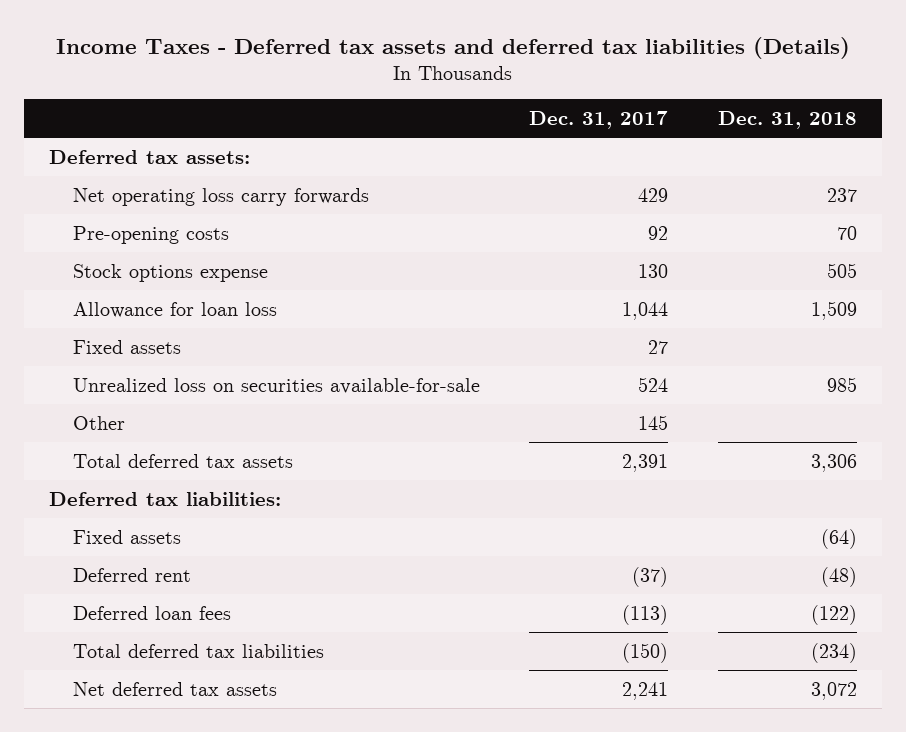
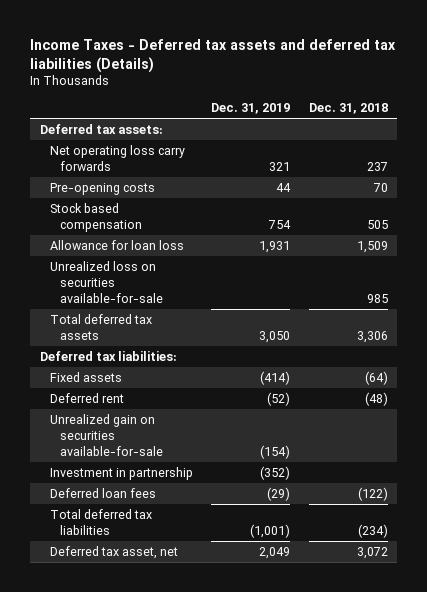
- | Dec. 31, 2017 | Dec. 31, 2018
+ | Dec. 31, 2019 | Dec. 31, 2018
- Stock options expense | 130 | 505
+ Stock based compensation | 754 | 505
- Fixed assets | 27 |
- Other | 145 |
+ Unrealized gain on securities available-for-sale | (154) |
+ Investment in partnership | (352) |
- Net deferred tax assets | 2,241 | 3,072
+ Deferred tax asset, net | 2,049 | 3,072

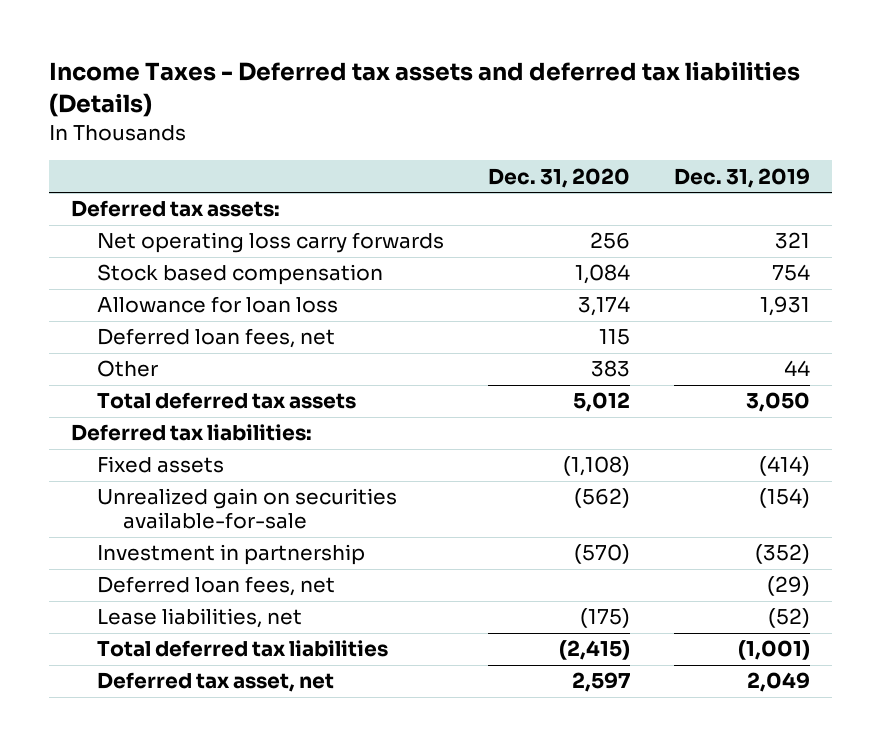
- | Dec. 31, 2019 | Dec. 31, 2018
+ | Dec. 31, 2020 | Dec. 31, 2019
- Pre-opening costs | 44 | 70
- Unrealized loss on securities available-for-sale | | 985
+ Deferred loan fees, net | 115 |
+ Other | 383 | 44
- Deferred rent | (52) | (48)
- Deferred loan fees | (29) | (122)
+ Deferred loan fees, net | | (29)
+ Lease liabilities, net | (175) | (52)

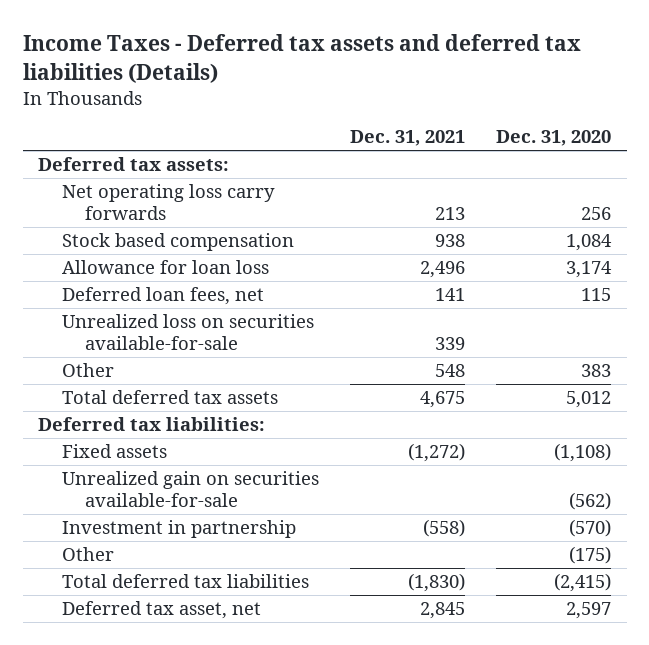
- | Dec. 31, 2020 | Dec. 31, 2019
+ | Dec. 31, 2021 | Dec. 31, 2020
+ Unrealized loss on securities available-for-sale | 339 |
- Deferred loan fees, net | | (29)
- Lease liabilities, net | (175) | (52)
+ Other | | (175)

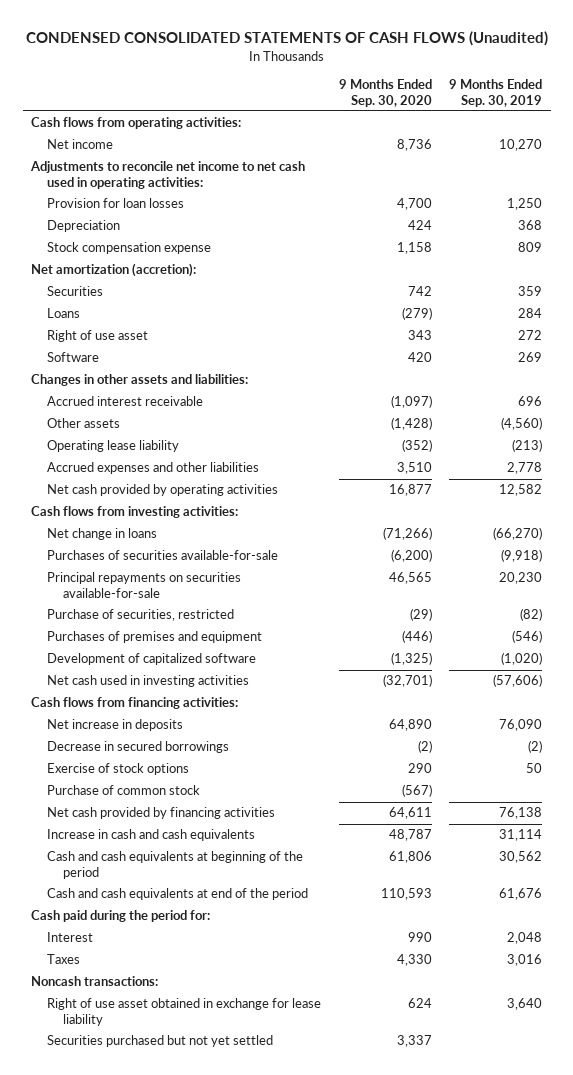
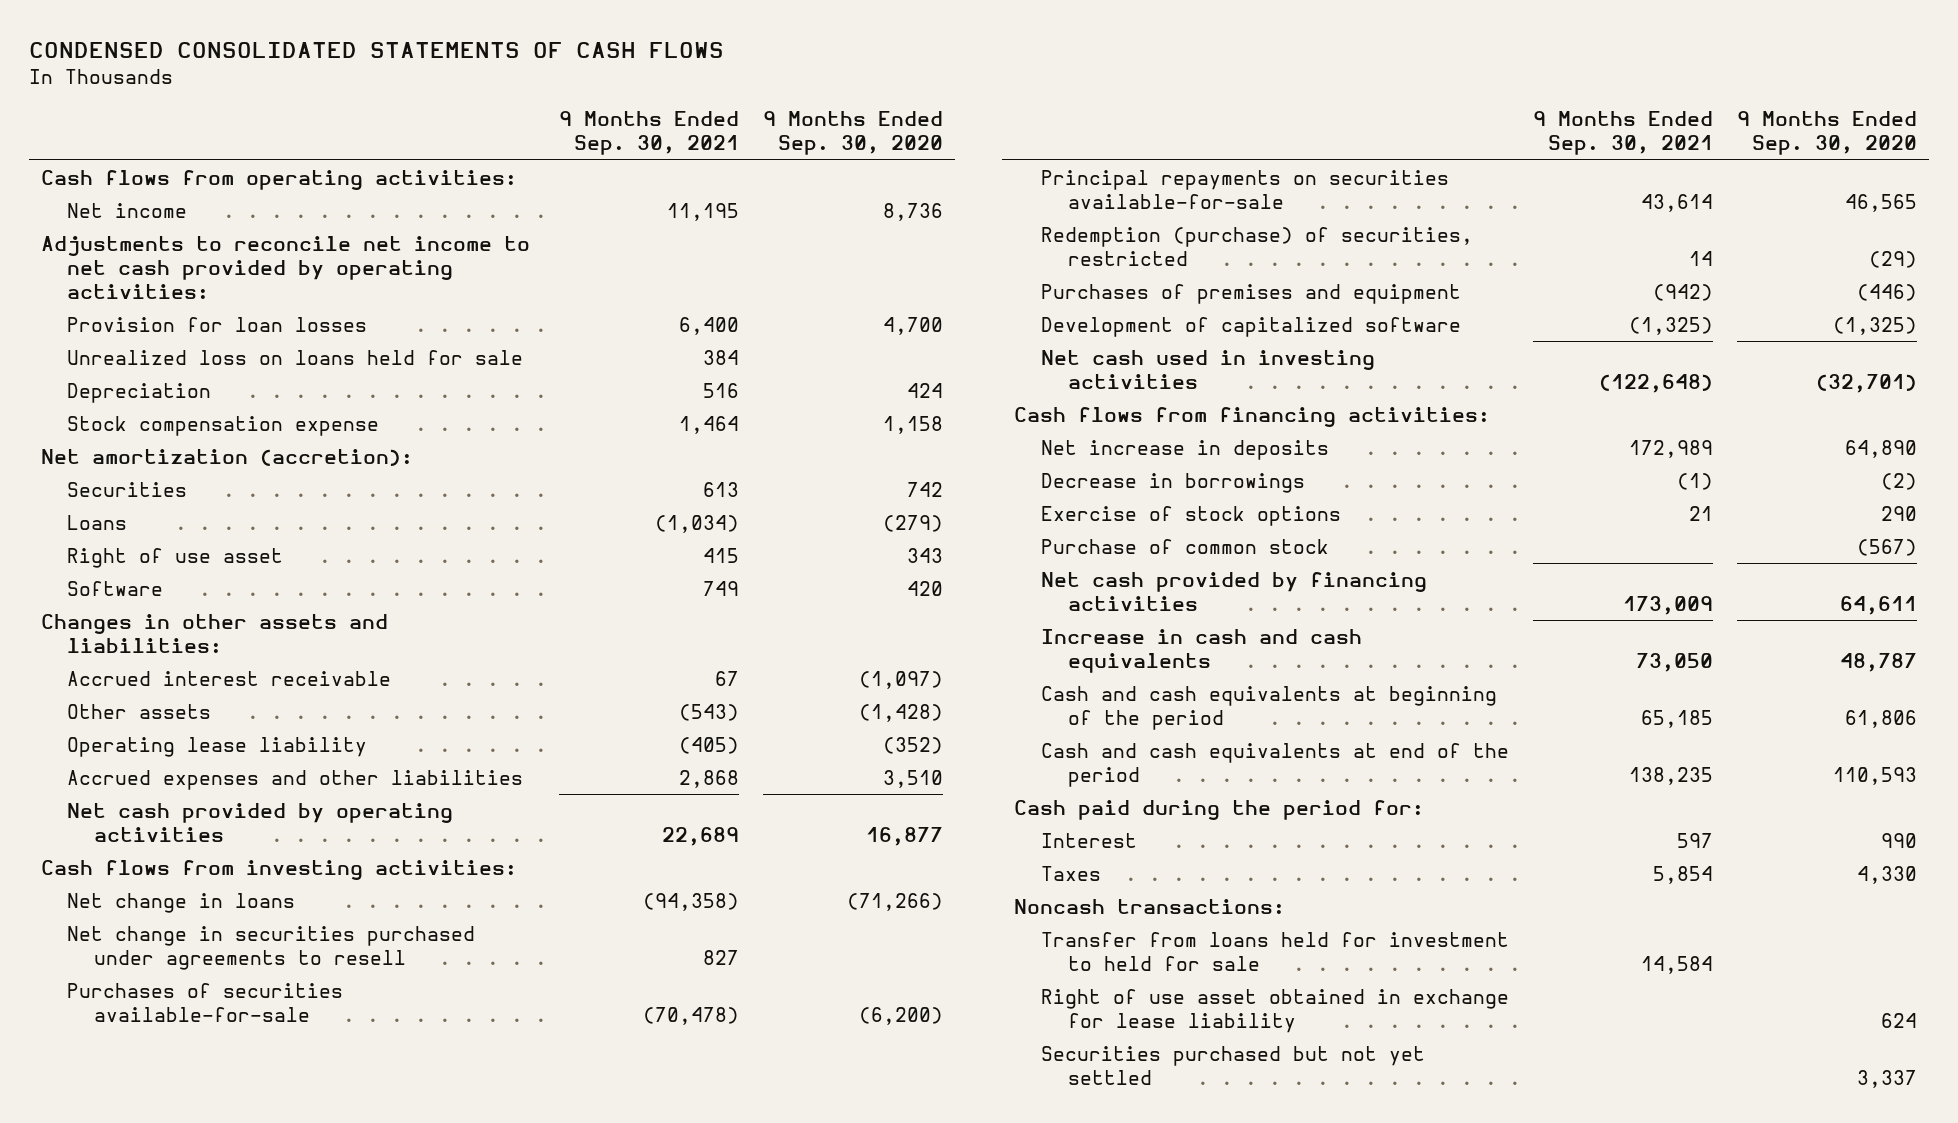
- CONDENSED CONSOLIDATED STATEMENTS OF CASH FLOWS (Unaudited)
+ CONDENSED CONSOLIDATED STATEMENTS OF CASH FLOWS
- | 9 Months Ended Sep. 30, 2020 | 9 Months Ended Sep. 30, 2019
+ | 9 Months Ended Sep. 30, 2021 | 9 Months Ended Sep. 30, 2020
- Adjustments to reconcile net income to net cash used in operating activities:
+ Adjustments to reconcile net income to net cash provided by operating activities:
+ Unrealized loss on loans held for sale | 384 |
+ Net change in securities purchased under agreements to resell | 827 |
- Purchase of securities, restricted | (29) | (82)
+ Redemption (purchase) of securities, restricted | 14 | (29)
- Decrease in secured borrowings | (2) | (2)
+ Decrease in borrowings | (1) | (2)
+ Transfer from loans held for investment to held for sale | 14,584 |

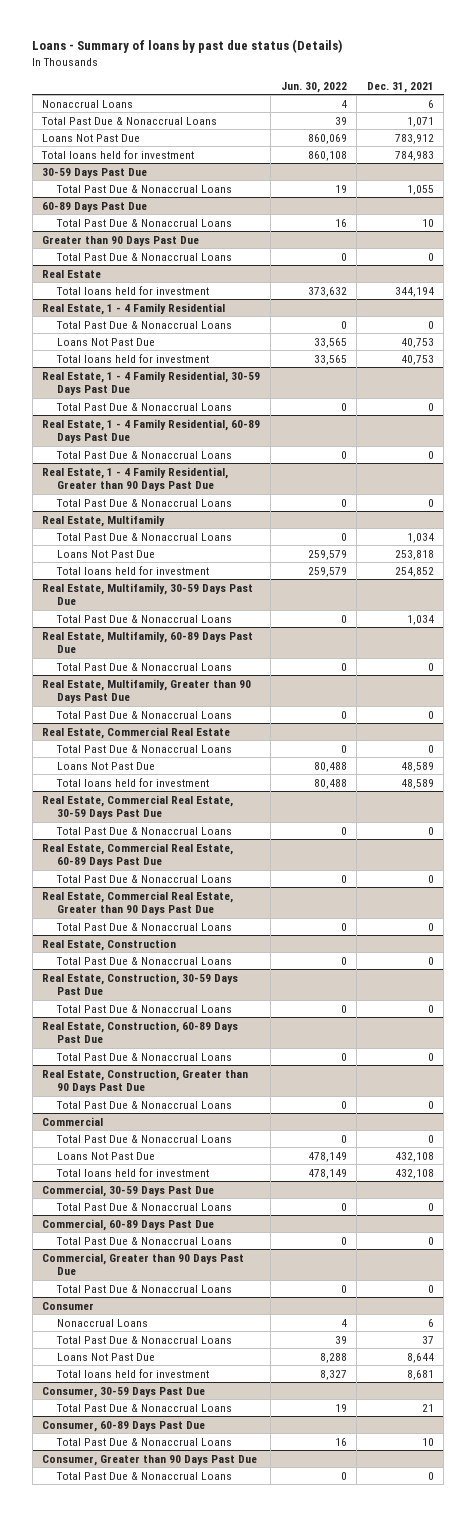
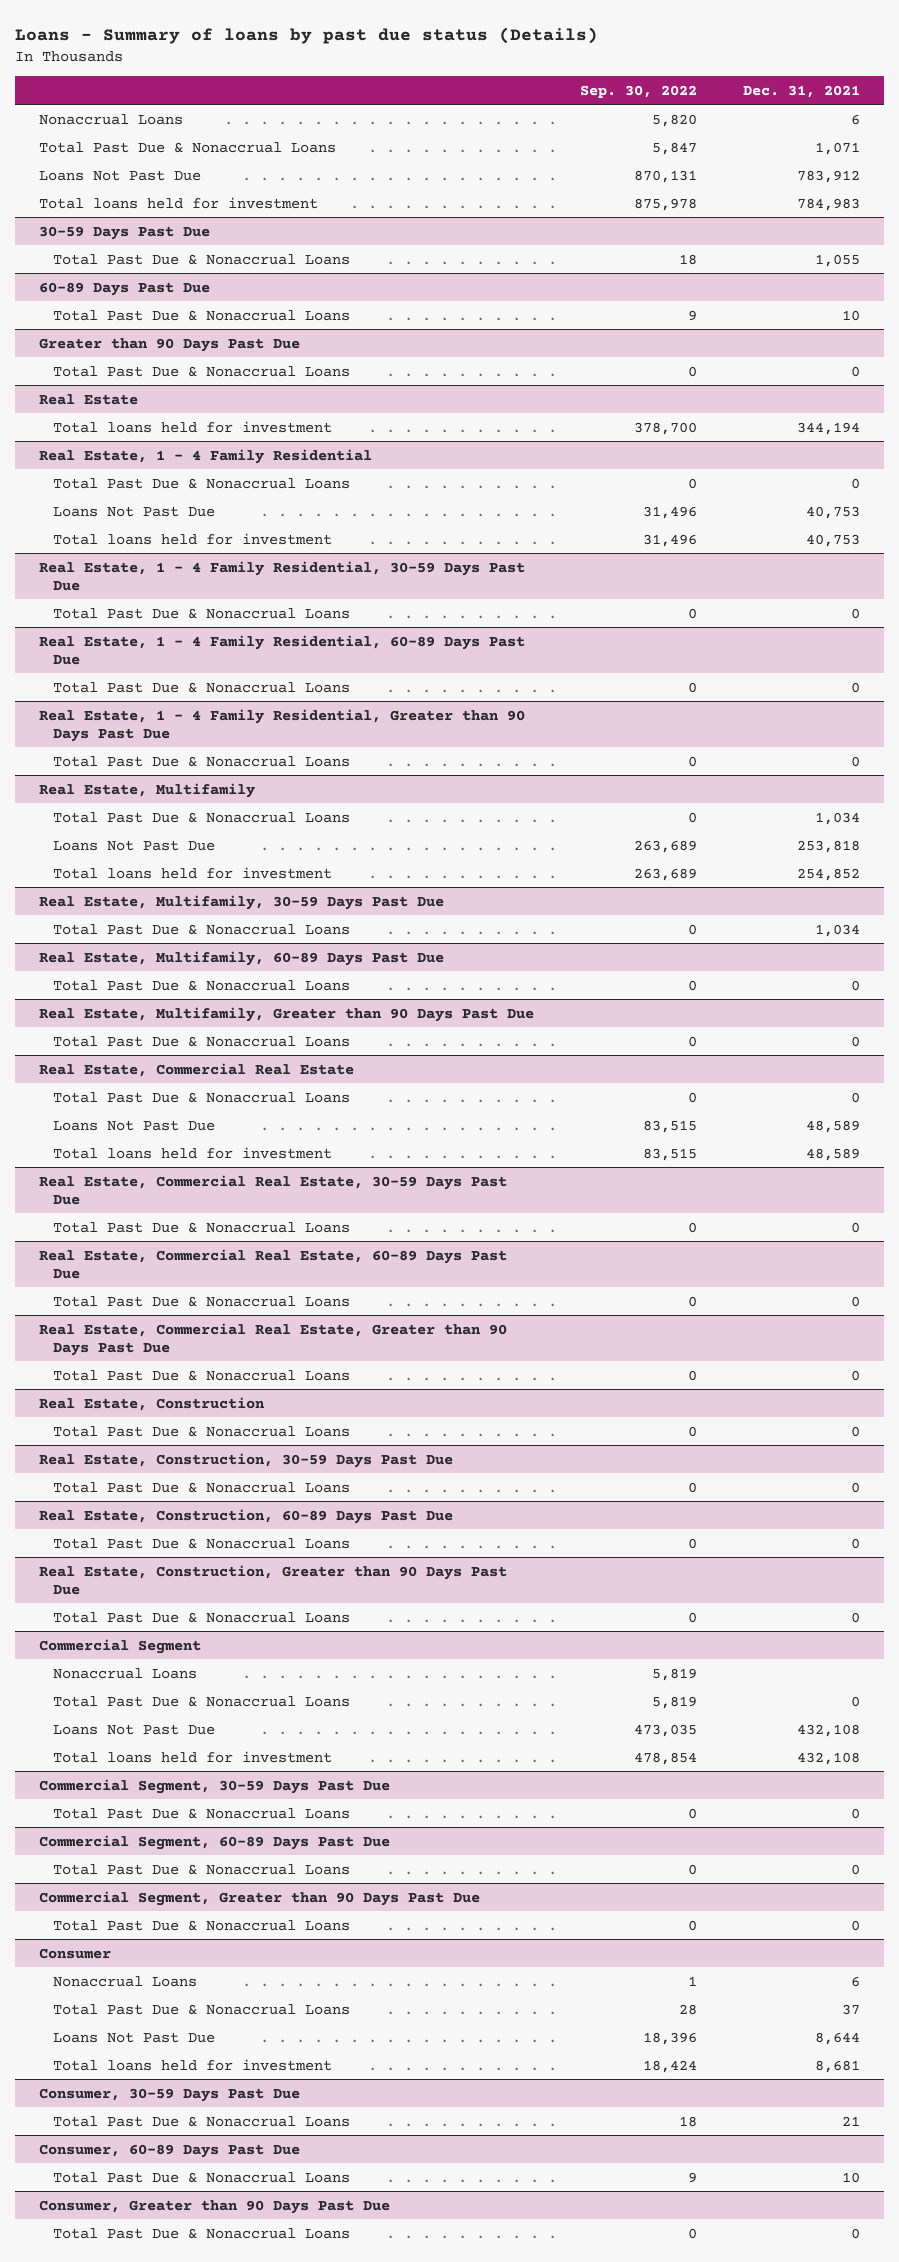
- | Jun. 30, 2022 | Dec. 31, 2021
+ | Sep. 30, 2022 | Dec. 31, 2021
- Commercial
+ Commercial Segment
+ Nonaccrual Loans | 5,819 |
- Commercial, 30-59 Days Past Due
+ Commercial Segment, 30-59 Days Past Due
- Commercial, 60-89 Days Past Due
+ Commercial Segment, 60-89 Days Past Due
- Commercial, Greater than 90 Days Past Due
+ Commercial Segment, Greater than 90 Days Past Due

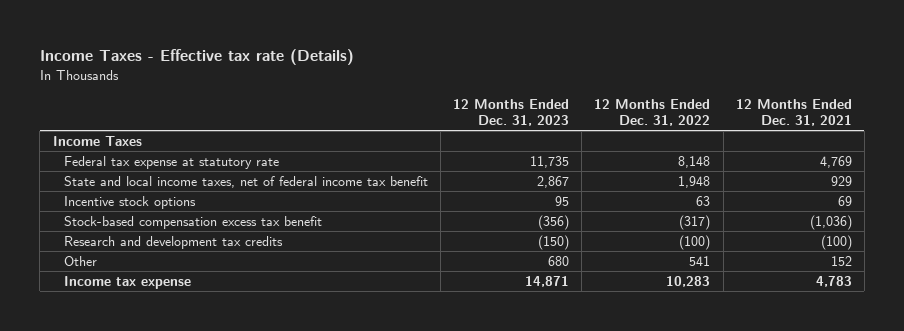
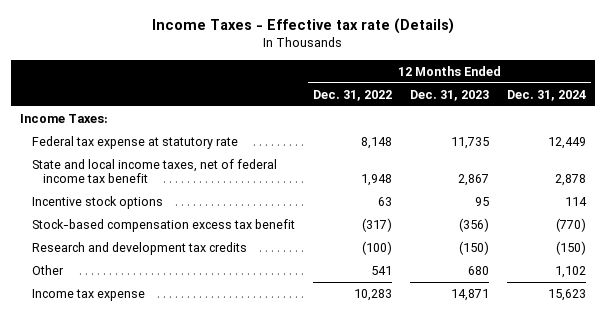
- | 12 Months Ended Dec. 31, 2023 | 12 Months Ended Dec. 31, 2022 | 12 Months Ended Dec. 31, 2021
+ | 12 Months Ended Dec. 31, 2022 | 12 Months Ended Dec. 31, 2023 | 12 Months Ended Dec. 31, 2024
- Income Taxes
+ Income Taxes:

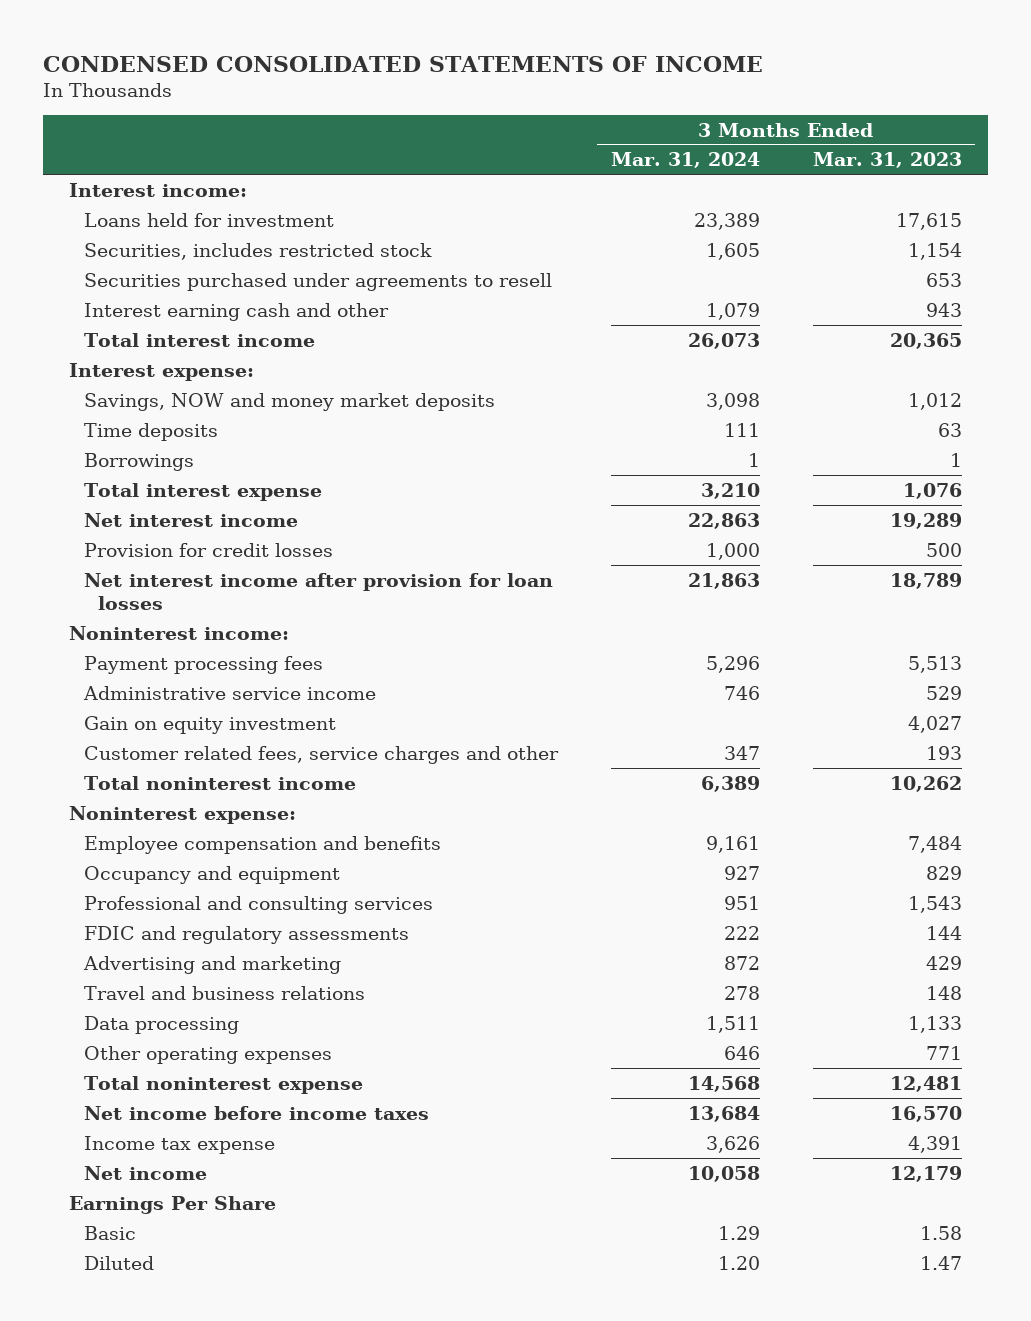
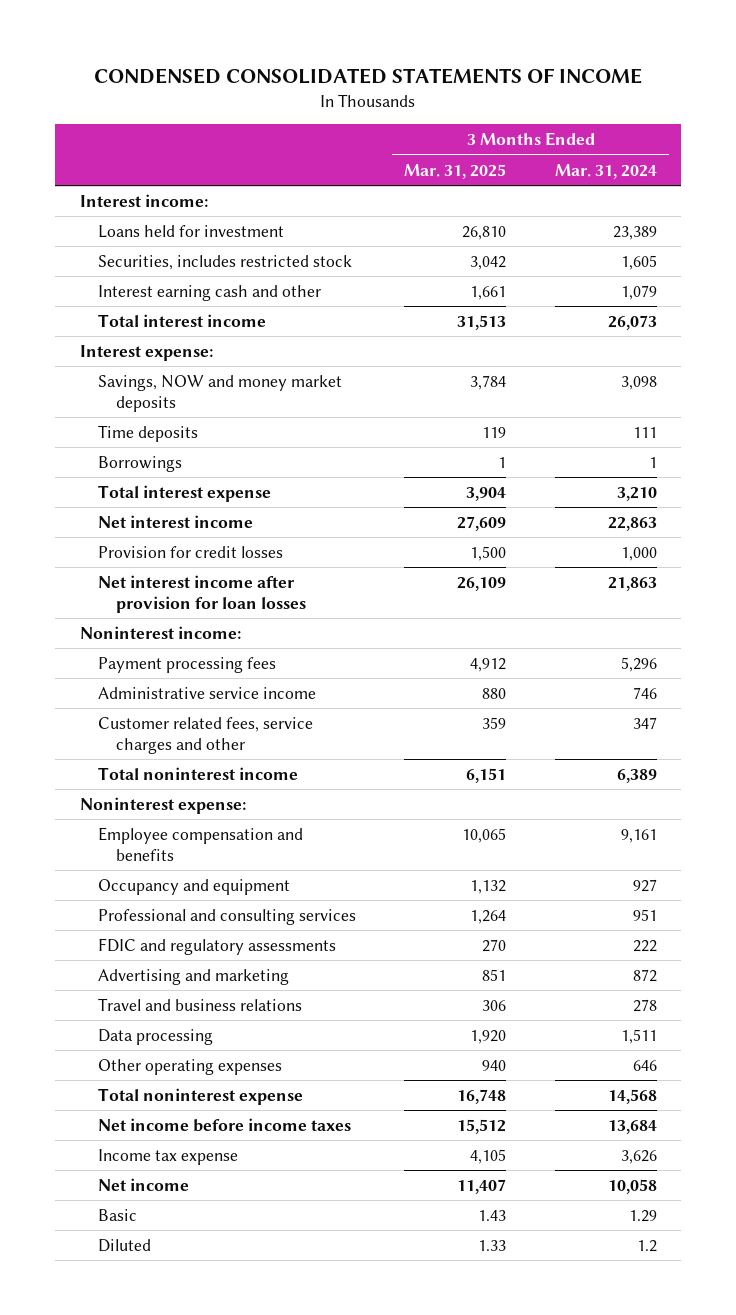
- | 3 Months Ended Mar. 31, 2024 | 3 Months Ended Mar. 31, 2023
+ | 3 Months Ended Mar. 31, 2025 | 3 Months Ended Mar. 31, 2024
- Securities purchased under agreements to resell | | 653
- Gain on equity investment | | 4,027
- Earnings Per Share
- Diluted | 1.20 | 1.47
+ Diluted | 1.33 | 1.2

